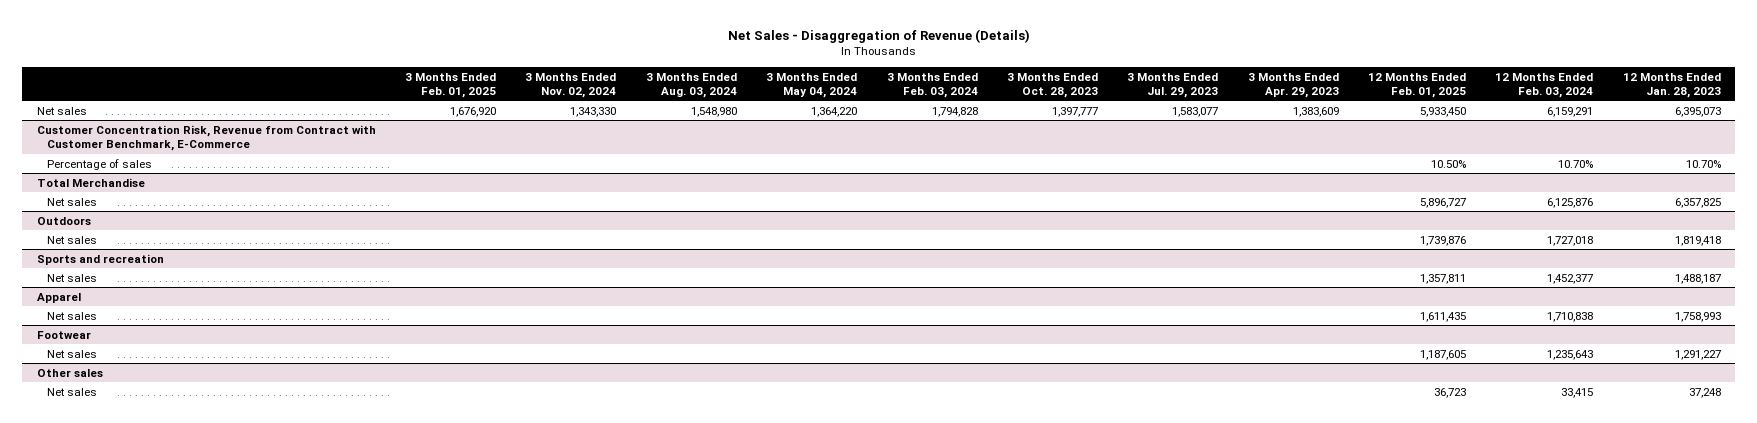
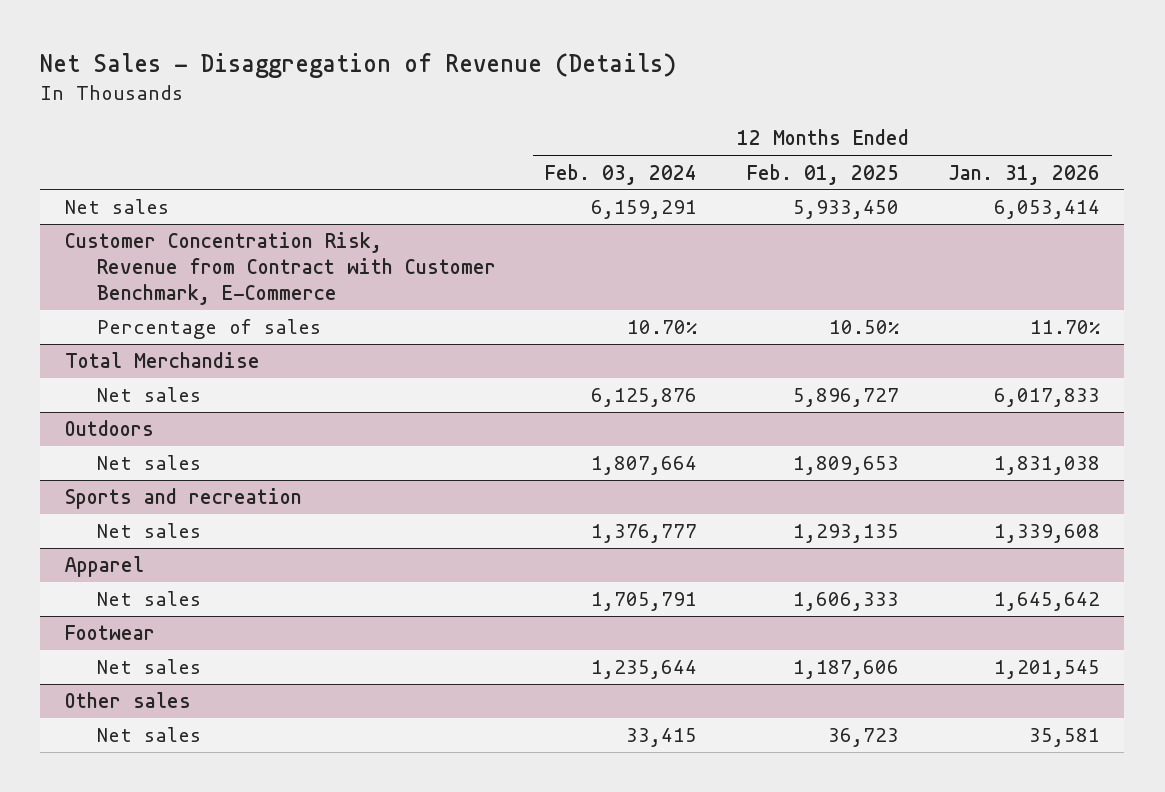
- | 3 Months Ended Feb. 01, 2025 | 3 Months Ended Nov. 02, 2024 | 3 Months Ended Aug. 03, 2024 | 3 Months Ended May 04, 2024 | 3 Months Ended Feb. 03, 2024 | 3 Months Ended Oct. 28, 2023 | 3 Months Ended Jul. 29, 2023 | 3 Months Ended Apr. 29, 2023 | 12 Months Ended Feb. 01, 2025 | 12 Months Ended Feb. 03, 2024 | 12 Months Ended Jan. 28, 2023
+ | 12 Months Ended Feb. 03, 2024 | 12 Months Ended Feb. 01, 2025 | 12 Months Ended Jan. 31, 2026
@ Outdoors
- Net sales | | | | | | | | | 1,739,876 | 1,727,018 | 1,819,418
+ Net sales | 1,807,664 | 1,809,653 | 1,831,038
@ Sports and recreation
- Net sales | | | | | | | | | 1,357,811 | 1,452,377 | 1,488,187
+ Net sales | 1,376,777 | 1,293,135 | 1,339,608
@ Apparel
- Net sales | | | | | | | | | 1,611,435 | 1,710,838 | 1,758,993
+ Net sales | 1,705,791 | 1,606,333 | 1,645,642
@ Footwear
- Net sales | | | | | | | | | 1,187,605 | 1,235,643 | 1,291,227
+ Net sales | 1,235,644 | 1,187,606 | 1,201,545

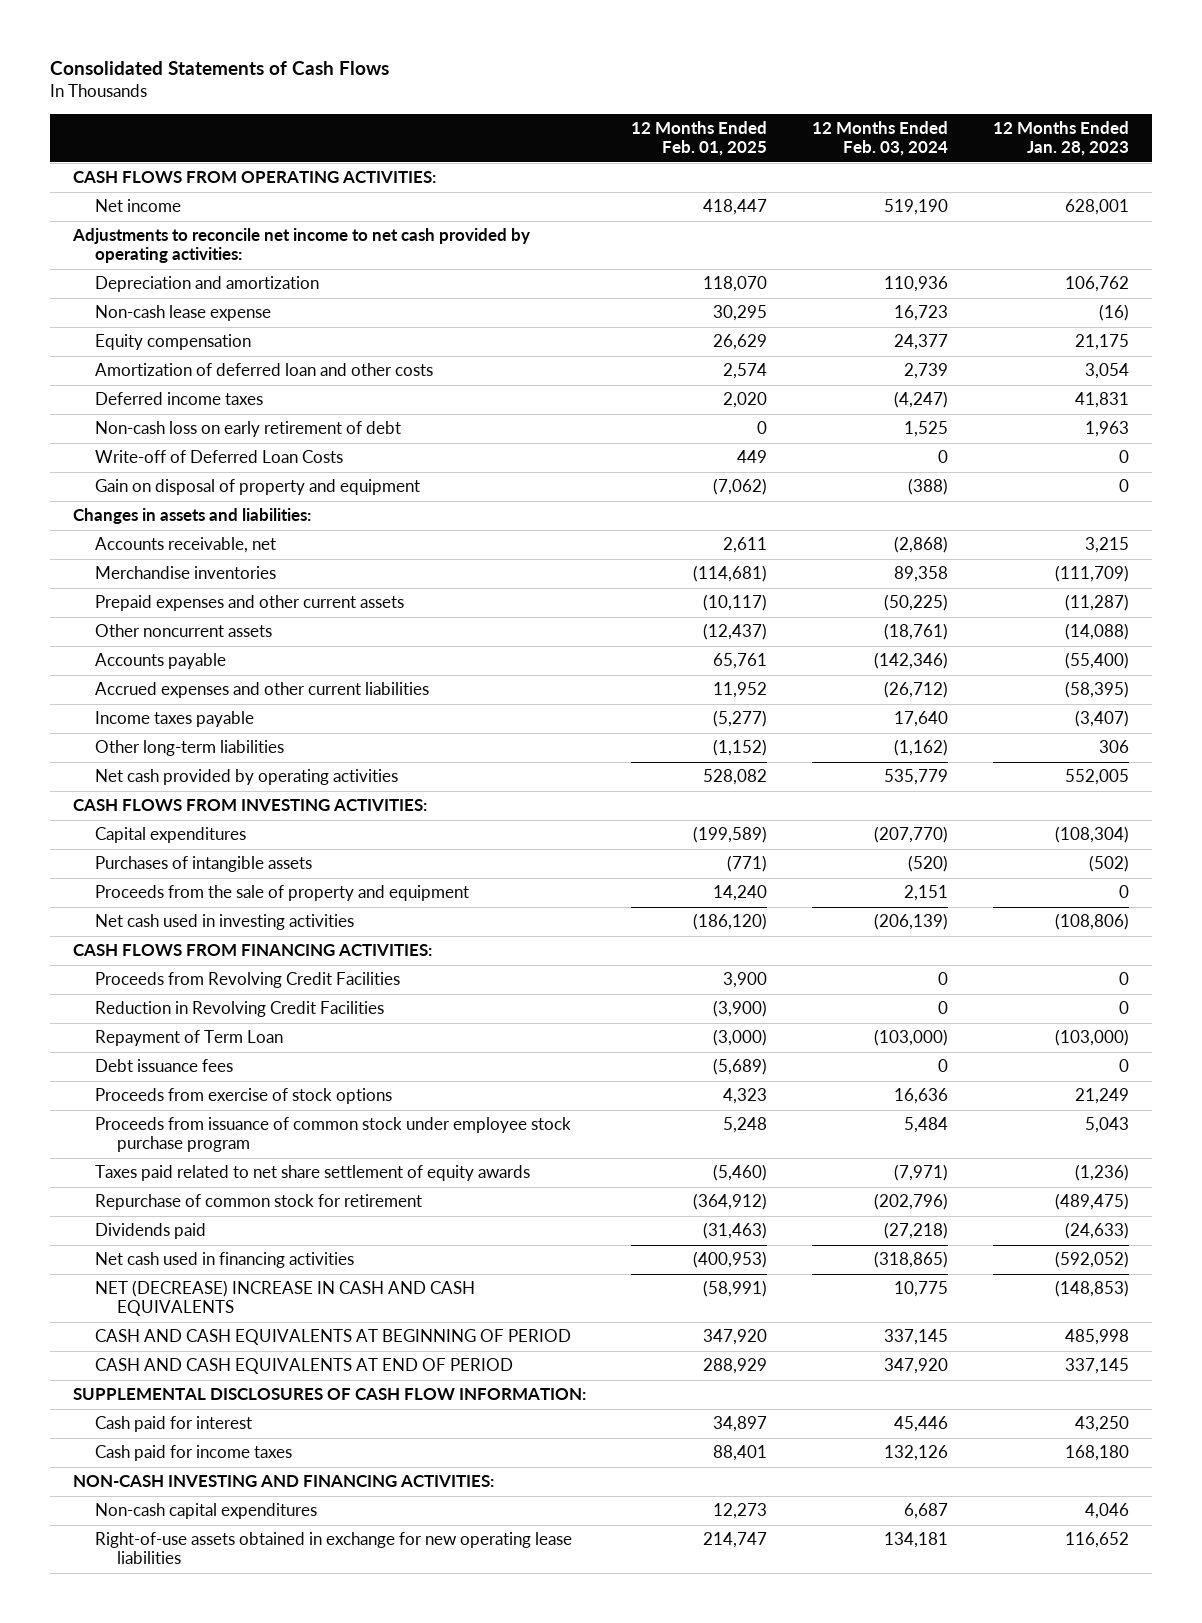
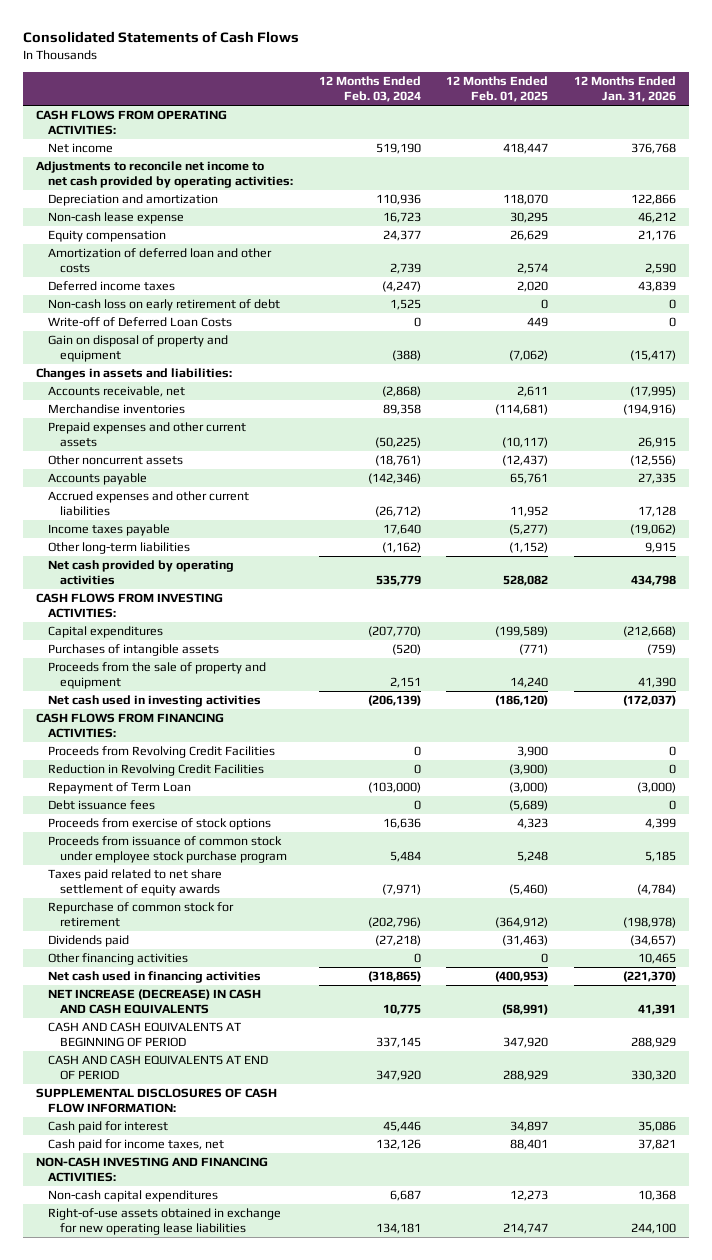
- | 12 Months Ended Feb. 01, 2025 | 12 Months Ended Feb. 03, 2024 | 12 Months Ended Jan. 28, 2023
+ | 12 Months Ended Feb. 03, 2024 | 12 Months Ended Feb. 01, 2025 | 12 Months Ended Jan. 31, 2026
+ Other financing activities | 0 | 0 | 10,465
- NET (DECREASE) INCREASE IN CASH AND CASH EQUIVALENTS | (58,991) | 10,775 | (148,853)
+ NET INCREASE (DECREASE) IN CASH AND CASH EQUIVALENTS | 10,775 | (58,991) | 41,391
- Cash paid for income taxes | 88,401 | 132,126 | 168,180
+ Cash paid for income taxes, net | 132,126 | 88,401 | 37,821

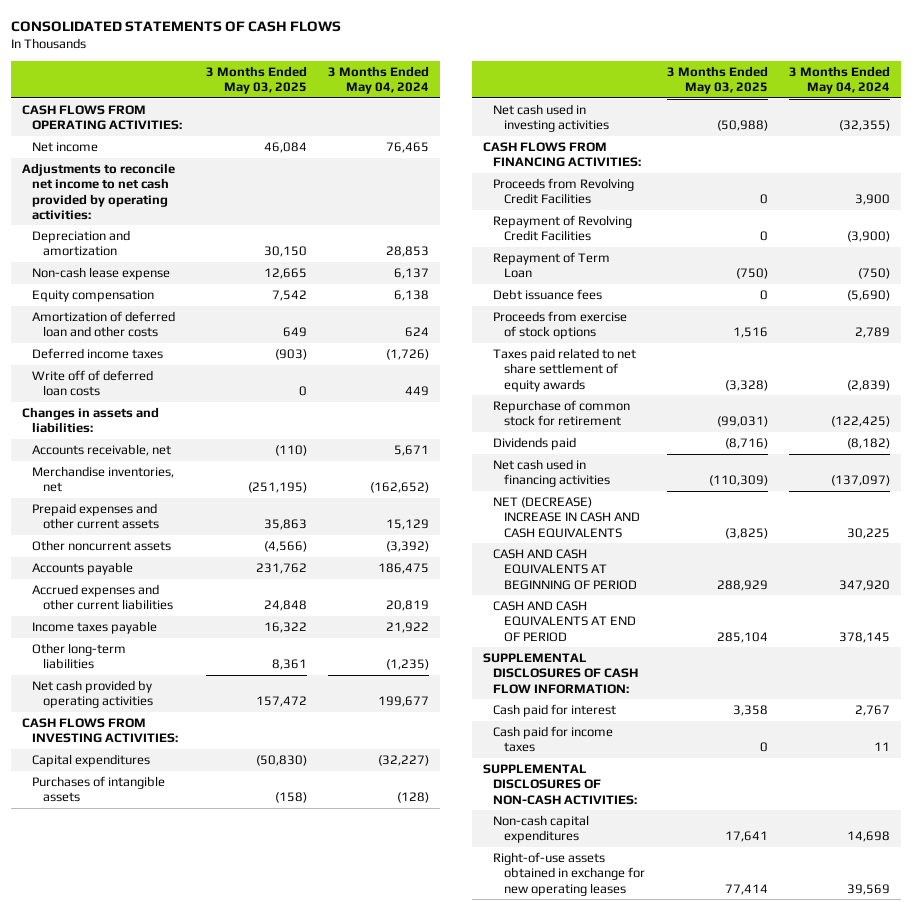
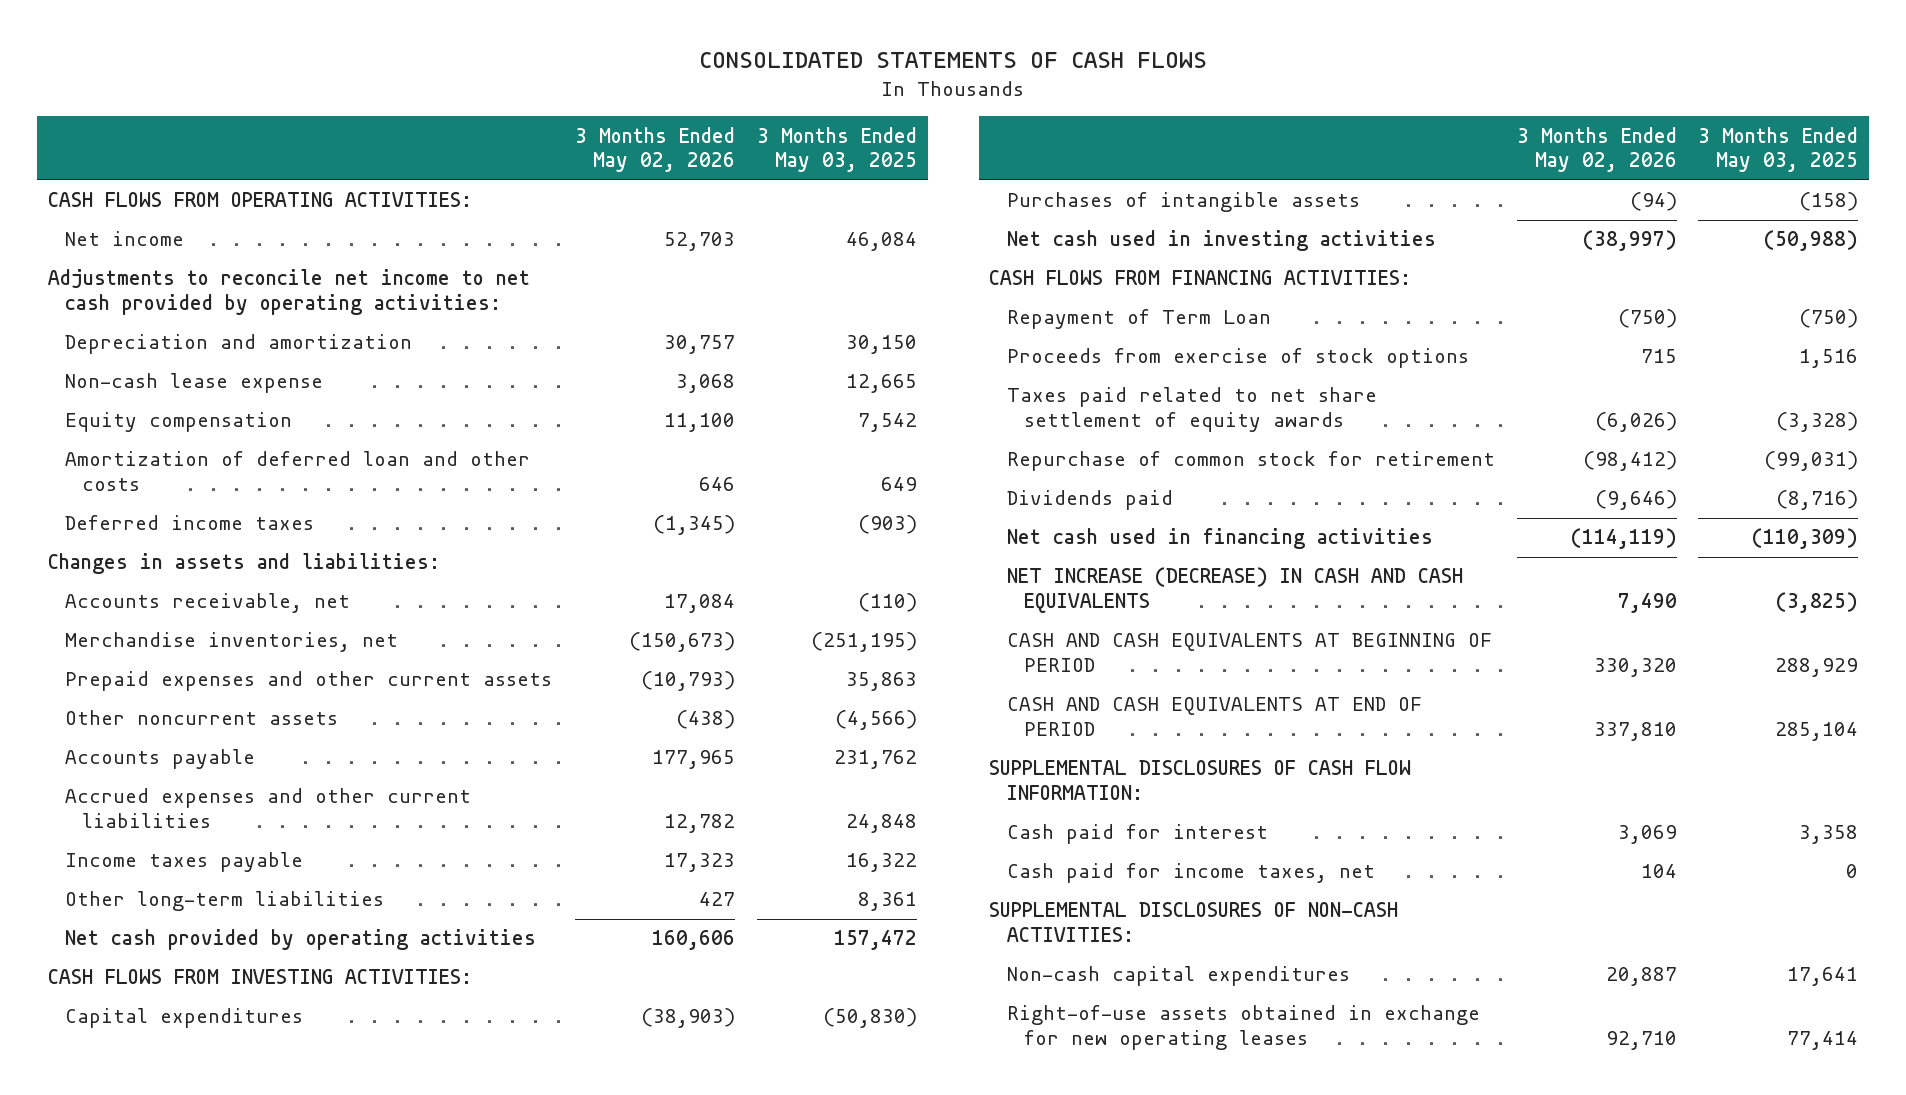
- | 3 Months Ended May 03, 2025 | 3 Months Ended May 04, 2024
+ | 3 Months Ended May 02, 2026 | 3 Months Ended May 03, 2025
- Write off of deferred loan costs | 0 | 449
- Proceeds from Revolving Credit Facilities | 0 | 3,900
- Repayment of Revolving Credit Facilities | 0 | (3,900)
- Debt issuance fees | 0 | (5,690)
- NET (DECREASE) INCREASE IN CASH AND CASH EQUIVALENTS | (3,825) | 30,225
+ NET INCREASE (DECREASE) IN CASH AND CASH EQUIVALENTS | 7,490 | (3,825)
- Cash paid for income taxes | 0 | 11
+ Cash paid for income taxes, net | 104 | 0

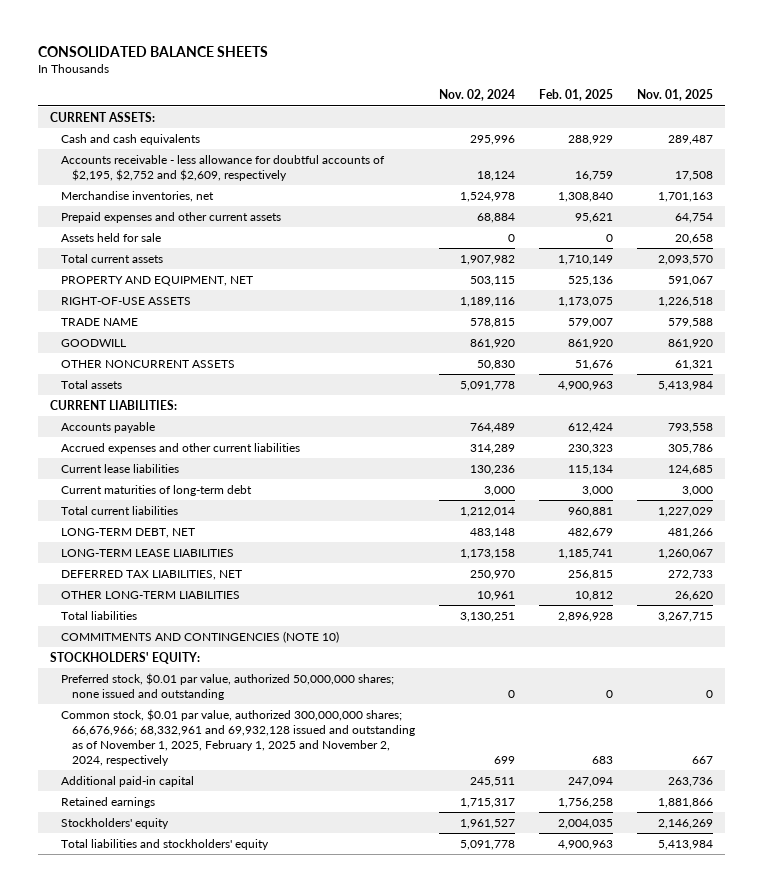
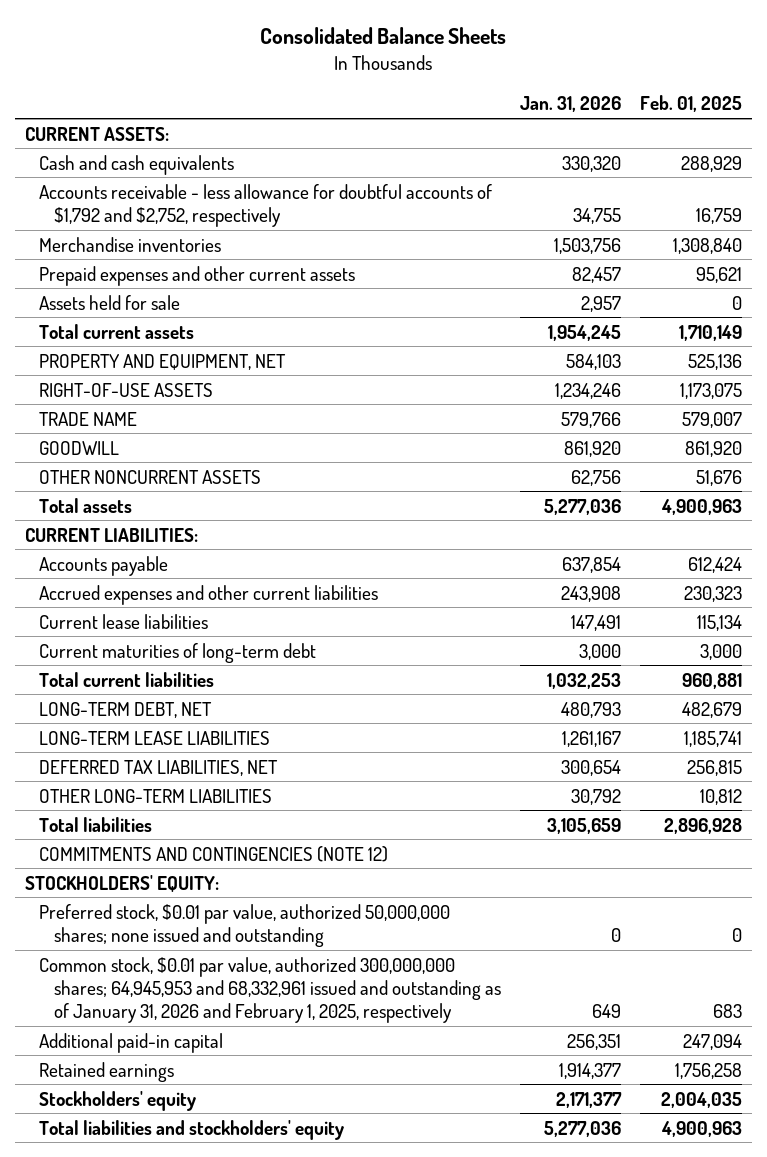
- CONSOLIDATED BALANCE SHEETS
+ Consolidated Balance Sheets
- | Nov. 02, 2024 | Feb. 01, 2025 | Nov. 01, 2025
+ | Jan. 31, 2026 | Feb. 01, 2025
- Accounts receivable - less allowance for doubtful accounts of $2,195, $2,752 and $2,609, respectively | 18,124 | 16,759 | 17,508
- Merchandise inventories, net | 1,524,978 | 1,308,840 | 1,701,163
+ Accounts receivable - less allowance for doubtful accounts of $1,792 and $2,752, respectively | 34,755 | 16,759
+ Merchandise inventories | 1,503,756 | 1,308,840
- COMMITMENTS AND CONTINGENCIES (NOTE 10)
+ COMMITMENTS AND CONTINGENCIES (NOTE 12)
- Common stock, $0.01 par value, authorized 300,000,000 shares; 66,676,966; 68,332,961 and 69,932,128 issued and outstanding as of November 1, 2025, February 1, 2025 and November 2, 2024, respectively | 699 | 683 | 667
+ Common stock, $0.01 par value, authorized 300,000,000 shares; 64,945,953 and 68,332,961 issued and outstanding as of January 31, 2026 and February 1, 2025, respectively | 649 | 683

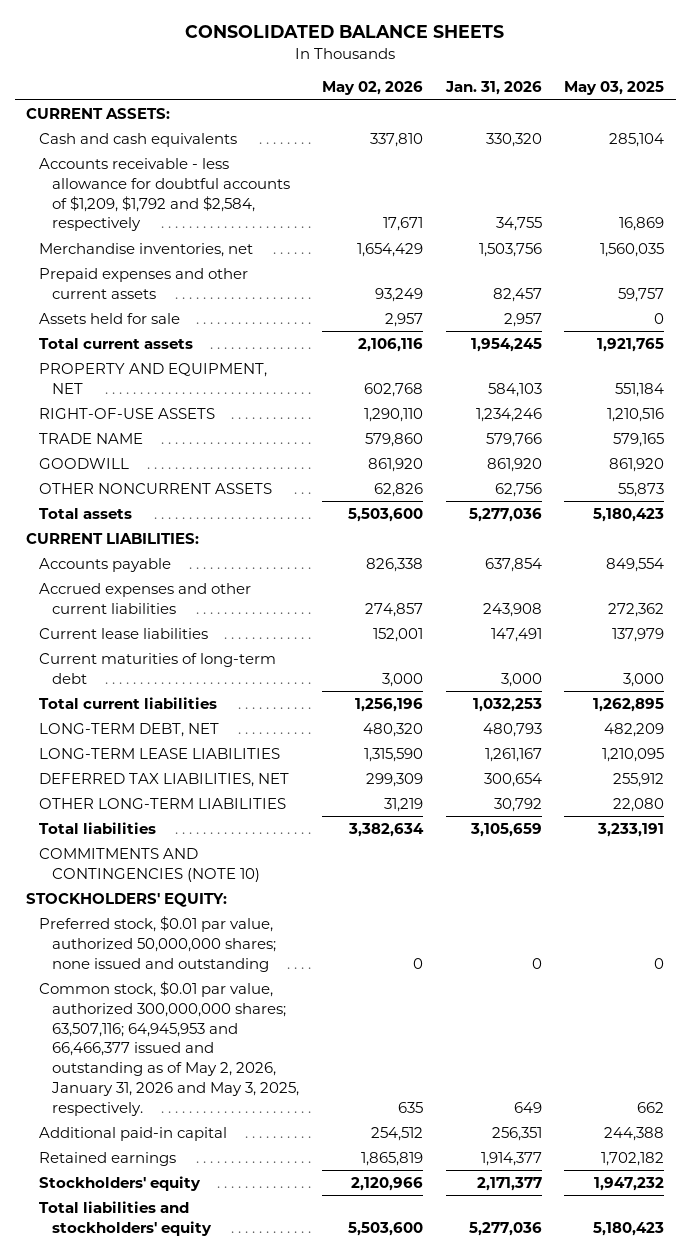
- Consolidated Balance Sheets
+ CONSOLIDATED BALANCE SHEETS
- | Jan. 31, 2026 | Feb. 01, 2025
+ | May 02, 2026 | Jan. 31, 2026 | May 03, 2025
- Accounts receivable - less allowance for doubtful accounts of $1,792 and $2,752, respectively | 34,755 | 16,759
- Merchandise inventories | 1,503,756 | 1,308,840
+ Accounts receivable - less allowance for doubtful accounts of $1,209, $1,792 and $2,584, respectively | 17,671 | 34,755 | 16,869
+ Merchandise inventories, net | 1,654,429 | 1,503,756 | 1,560,035
- COMMITMENTS AND CONTINGENCIES (NOTE 12)
+ COMMITMENTS AND CONTINGENCIES (NOTE 10)
- Common stock, $0.01 par value, authorized 300,000,000 shares; 64,945,953 and 68,332,961 issued and outstanding as of January 31, 2026 and February 1, 2025, respectively | 649 | 683
+ Common stock, $0.01 par value, authorized 300,000,000 shares; 63,507,116; 64,945,953 and 66,466,377 issued and outstanding as of May 2, 2026, January 31, 2026 and May 3, 2025, respectively. | 635 | 649 | 662

